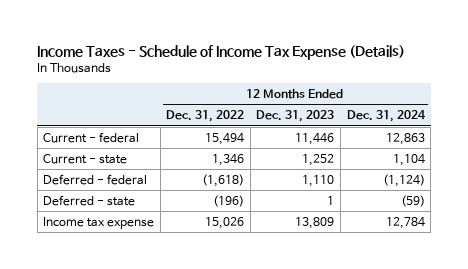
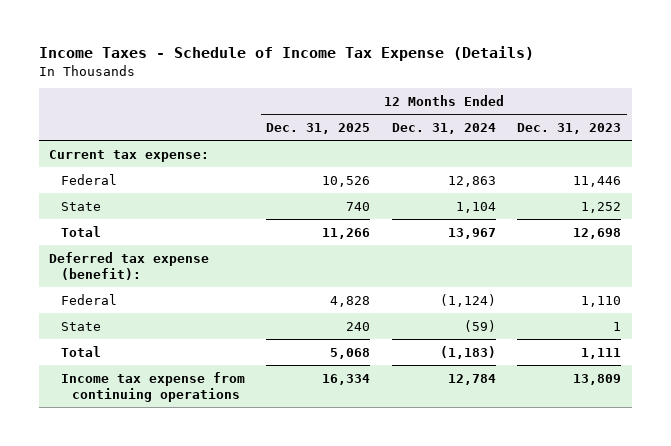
- | 12 Months Ended Dec. 31, 2022 | 12 Months Ended Dec. 31, 2023 | 12 Months Ended Dec. 31, 2024
+ | 12 Months Ended Dec. 31, 2025 | 12 Months Ended Dec. 31, 2024 | 12 Months Ended Dec. 31, 2023
- Current - federal | 15,494 | 11,446 | 12,863
- Current - state | 1,346 | 1,252 | 1,104
- Deferred - federal | (1,618) | 1,110 | (1,124)
- Deferred - state | (196) | 1 | (59)
- Income tax expense | 15,026 | 13,809 | 12,784
+ Current tax expense:
+ Federal | 10,526 | 12,863 | 11,446
+ State | 740 | 1,104 | 1,252
+ Total | 11,266 | 13,967 | 12,698
+ Deferred tax expense (benefit):
+ Federal | 4,828 | (1,124) | 1,110
+ State | 240 | (59) | 1
+ Total | 5,068 | (1,183) | 1,111
+ Income tax expense from continuing operations | 16,334 | 12,784 | 13,809

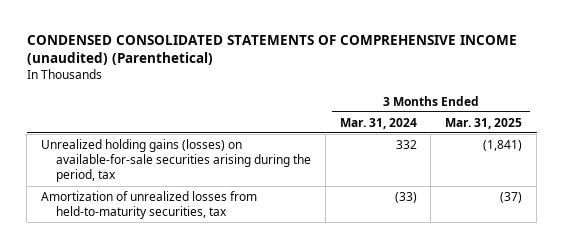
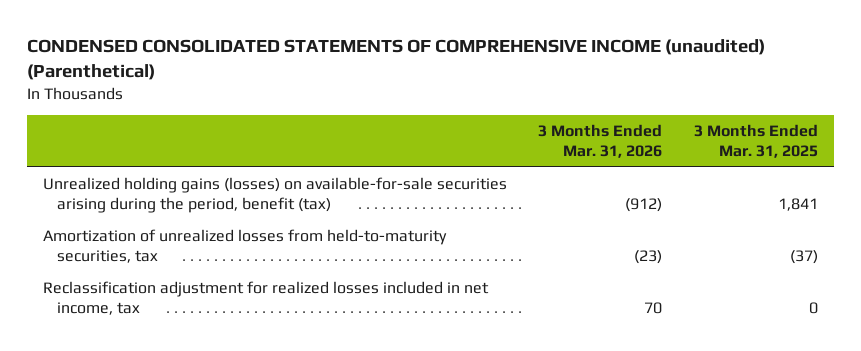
- | 3 Months Ended Mar. 31, 2024 | 3 Months Ended Mar. 31, 2025
+ | 3 Months Ended Mar. 31, 2026 | 3 Months Ended Mar. 31, 2025
- Unrealized holding gains (losses) on available-for-sale securities arising during the period, tax | 332 | (1,841)
+ Unrealized holding gains (losses) on available-for-sale securities arising during the period, benefit (tax) | (912) | 1,841
+ Reclassification adjustment for realized losses included in net income, tax | 70 | 0

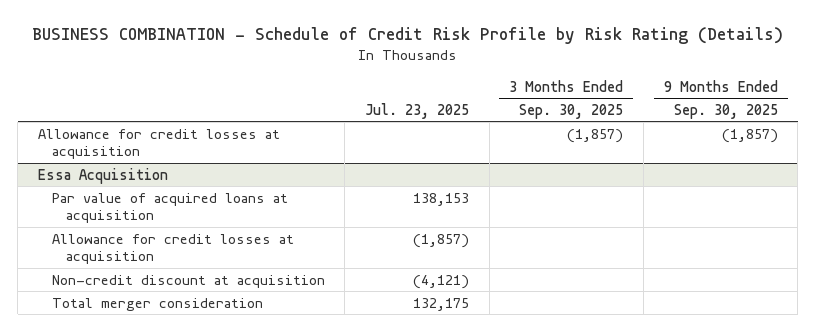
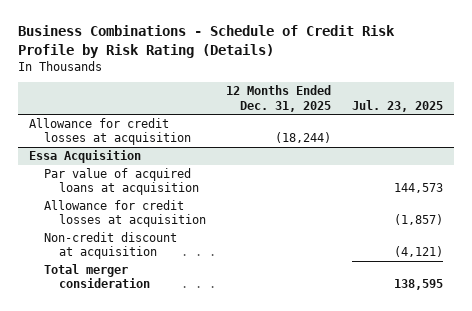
- BUSINESS COMBINATION - Schedule of Credit Risk Profile by Risk Rating (Details)
+ Business Combinations - Schedule of Credit Risk Profile by Risk Rating (Details)
- | Jul. 23, 2025 | 3 Months Ended Sep. 30, 2025 | 9 Months Ended Sep. 30, 2025
+ | 12 Months Ended Dec. 31, 2025 | Jul. 23, 2025
@ Essa Acquisition
- Par value of acquired loans at acquisition | 138,153 | |
+ Par value of acquired loans at acquisition | | 144,573
- Total merger consideration | 132,175 | |
+ Total merger consideration | | 138,595

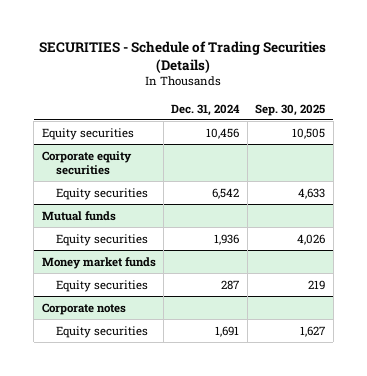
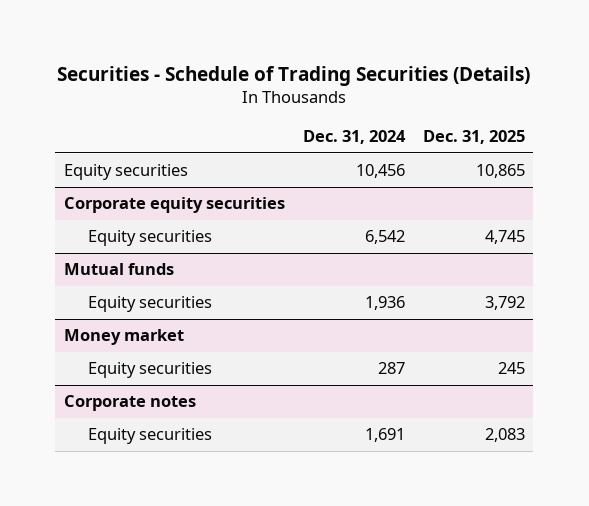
- SECURITIES - Schedule of Trading Securities (Details)
+ Securities - Schedule of Trading Securities (Details)
- | Dec. 31, 2024 | Sep. 30, 2025
+ | Dec. 31, 2024 | Dec. 31, 2025
- Money market funds
+ Money market

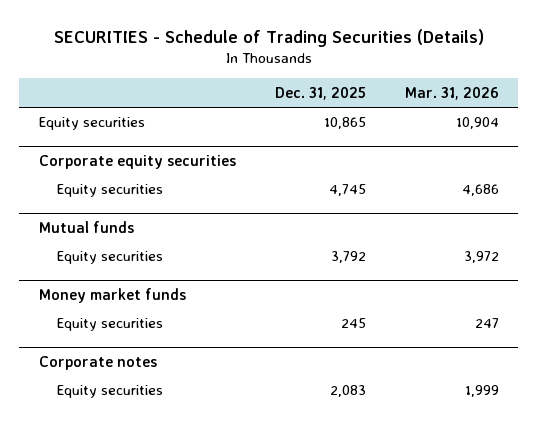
- Securities - Schedule of Trading Securities (Details)
+ SECURITIES - Schedule of Trading Securities (Details)
- | Dec. 31, 2024 | Dec. 31, 2025
+ | Dec. 31, 2025 | Mar. 31, 2026
- Money market
+ Money market funds

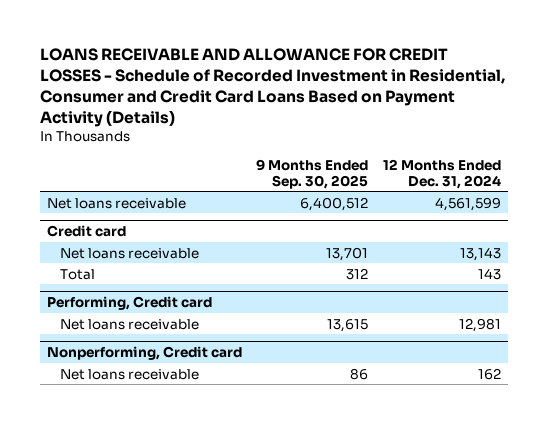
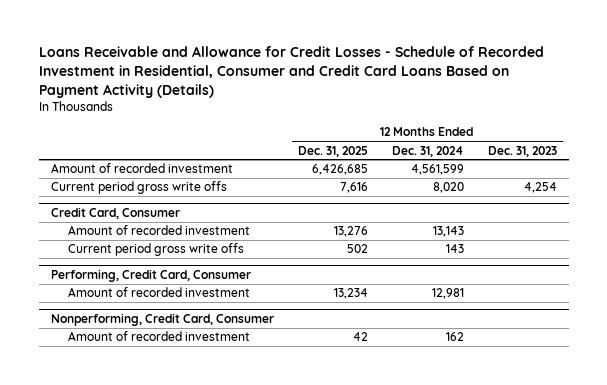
- LOANS RECEIVABLE AND ALLOWANCE FOR CREDIT LOSSES - Schedule of Recorded Investment in Residential, Consumer and Credit Card Loans Based on Payment Activity (Details)
+ Loans Receivable and Allowance for Credit Losses - Schedule of Recorded Investment in Residential, Consumer and Credit Card Loans Based on Payment Activity (Details)
- | 9 Months Ended Sep. 30, 2025 | 12 Months Ended Dec. 31, 2024
+ | 12 Months Ended Dec. 31, 2025 | 12 Months Ended Dec. 31, 2024 | 12 Months Ended Dec. 31, 2023
- Net loans receivable | 6,400,512 | 4,561,599
- Credit card
- Net loans receivable | 13,701 | 13,143
- Total | 312 | 143
- Performing, Credit card
- Net loans receivable | 13,615 | 12,981
- Nonperforming, Credit card
- Net loans receivable | 86 | 162
+ Amount of recorded investment | 6,426,685 | 4,561,599 |
+ Current period gross write offs | 7,616 | 8,020 | 4,254
+ Credit Card, Consumer
+ Amount of recorded investment | 13,276 | 13,143 |
+ Current period gross write offs | 502 | 143 |
+ Performing, Credit Card, Consumer
+ Amount of recorded investment | 13,234 | 12,981 |
+ Nonperforming, Credit Card, Consumer
+ Amount of recorded investment | 42 | 162 |

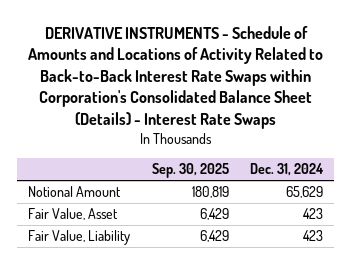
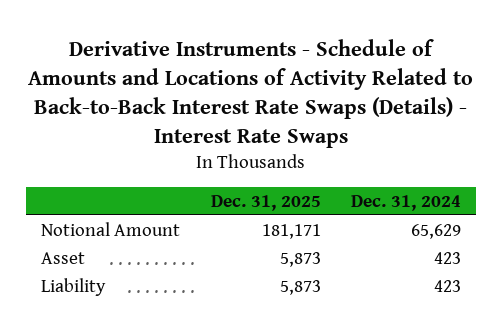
- DERIVATIVE INSTRUMENTS - Schedule of Amounts and Locations of Activity Related to Back-to-Back Interest Rate Swaps within Corporation's Consolidated Balance Sheet (Details) - Interest Rate Swaps
+ Derivative Instruments - Schedule of Amounts and Locations of Activity Related to Back-to-Back Interest Rate Swaps (Details) - Interest Rate Swaps
- | Sep. 30, 2025 | Dec. 31, 2024
+ | Dec. 31, 2025 | Dec. 31, 2024
- Fair Value, Asset | 6,429 | 423
- Fair Value, Liability | 6,429 | 423
+ Asset | 5,873 | 423
+ Liability | 5,873 | 423

